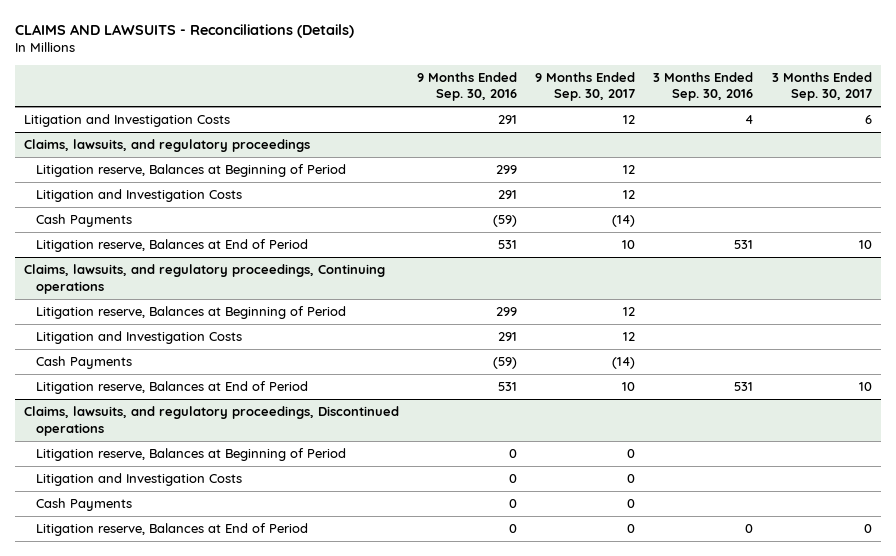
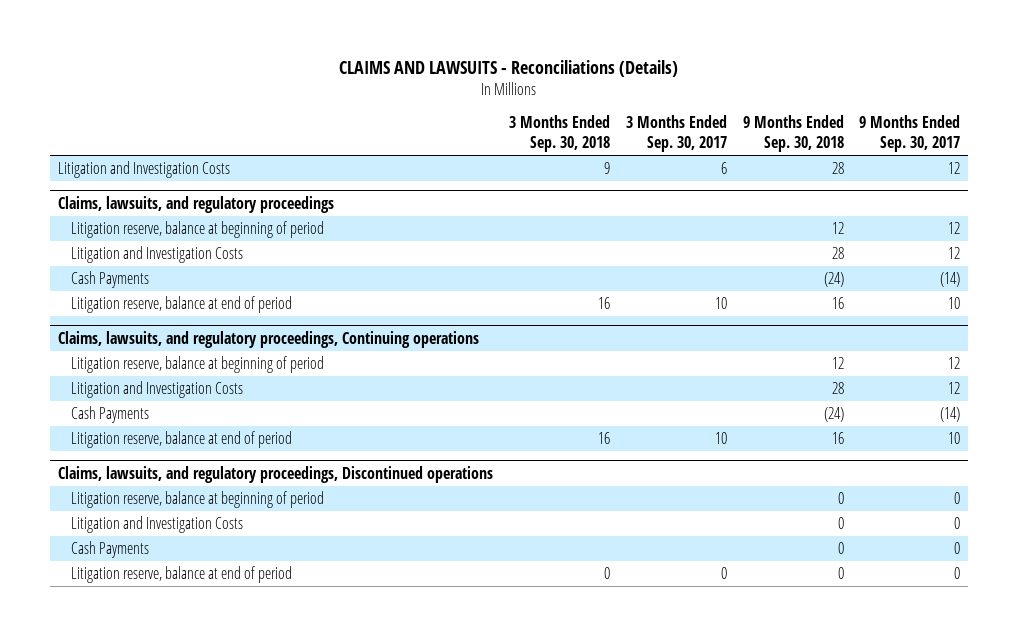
- | 9 Months Ended Sep. 30, 2016 | 9 Months Ended Sep. 30, 2017 | 3 Months Ended Sep. 30, 2016 | 3 Months Ended Sep. 30, 2017
+ | 3 Months Ended Sep. 30, 2018 | 3 Months Ended Sep. 30, 2017 | 9 Months Ended Sep. 30, 2018 | 9 Months Ended Sep. 30, 2017
@ Claims, lawsuits, and regulatory proceedings
- Litigation reserve, Balances at Beginning of Period | 299 | 12 | |
+ Litigation reserve, balance at beginning of period | | | 12 | 12
- Litigation reserve, Balances at End of Period | 531 | 10 | 531 | 10
+ Litigation reserve, balance at end of period | 16 | 10 | 16 | 10
@ Claims, lawsuits, and regulatory proceedings, Continuing operations
- Litigation reserve, Balances at Beginning of Period | 299 | 12 | |
+ Litigation reserve, balance at beginning of period | | | 12 | 12
- Litigation reserve, Balances at End of Period | 531 | 10 | 531 | 10
+ Litigation reserve, balance at end of period | 16 | 10 | 16 | 10
@ Claims, lawsuits, and regulatory proceedings, Discontinued operations
- Litigation reserve, Balances at Beginning of Period | 0 | 0 | |
+ Litigation reserve, balance at beginning of period | | | 0 | 0
- Litigation reserve, Balances at End of Period | 0 | 0 | 0 | 0
+ Litigation reserve, balance at end of period | 0 | 0 | 0 | 0

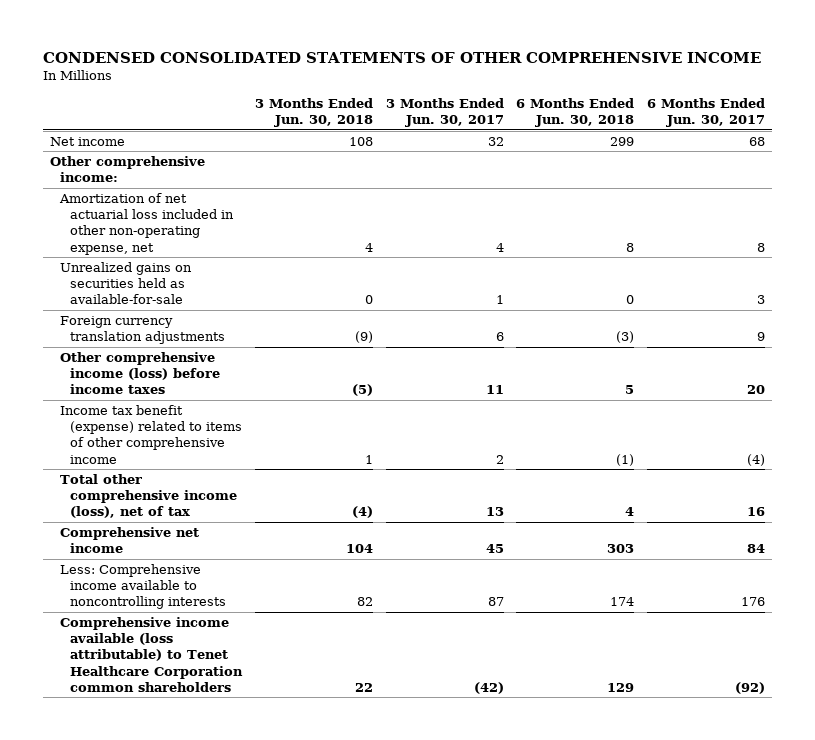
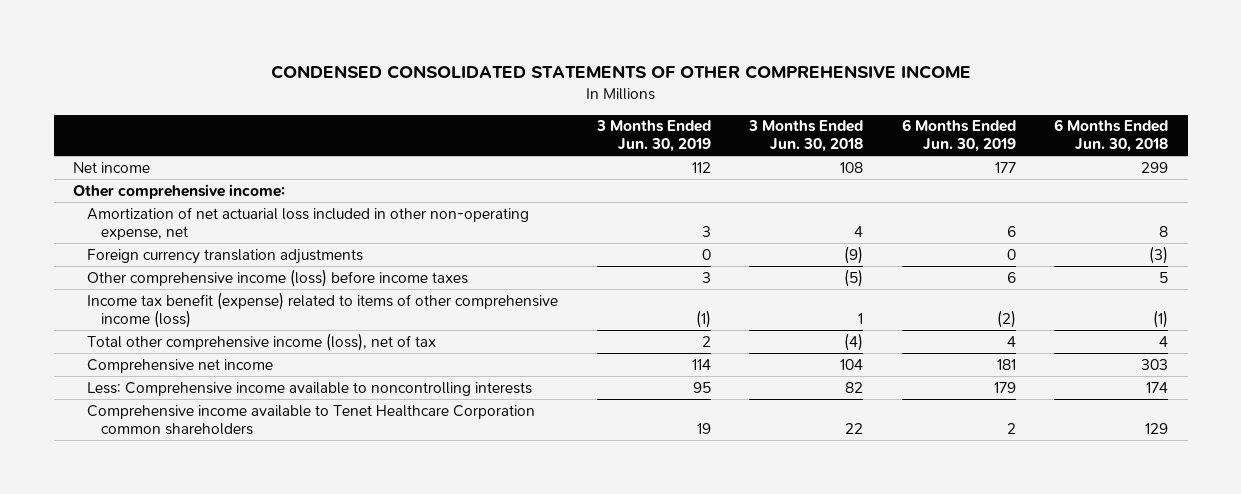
- | 3 Months Ended Jun. 30, 2018 | 3 Months Ended Jun. 30, 2017 | 6 Months Ended Jun. 30, 2018 | 6 Months Ended Jun. 30, 2017
+ | 3 Months Ended Jun. 30, 2019 | 3 Months Ended Jun. 30, 2018 | 6 Months Ended Jun. 30, 2019 | 6 Months Ended Jun. 30, 2018
- Unrealized gains on securities held as available-for-sale | 0 | 1 | 0 | 3
- Income tax benefit (expense) related to items of other comprehensive income | 1 | 2 | (1) | (4)
+ Income tax benefit (expense) related to items of other comprehensive income (loss) | (1) | 1 | (2) | (1)
- Comprehensive income available (loss attributable) to Tenet Healthcare Corporation common shareholders | 22 | (42) | 129 | (92)
+ Comprehensive income available to Tenet Healthcare Corporation common shareholders | 19 | 22 | 2 | 129

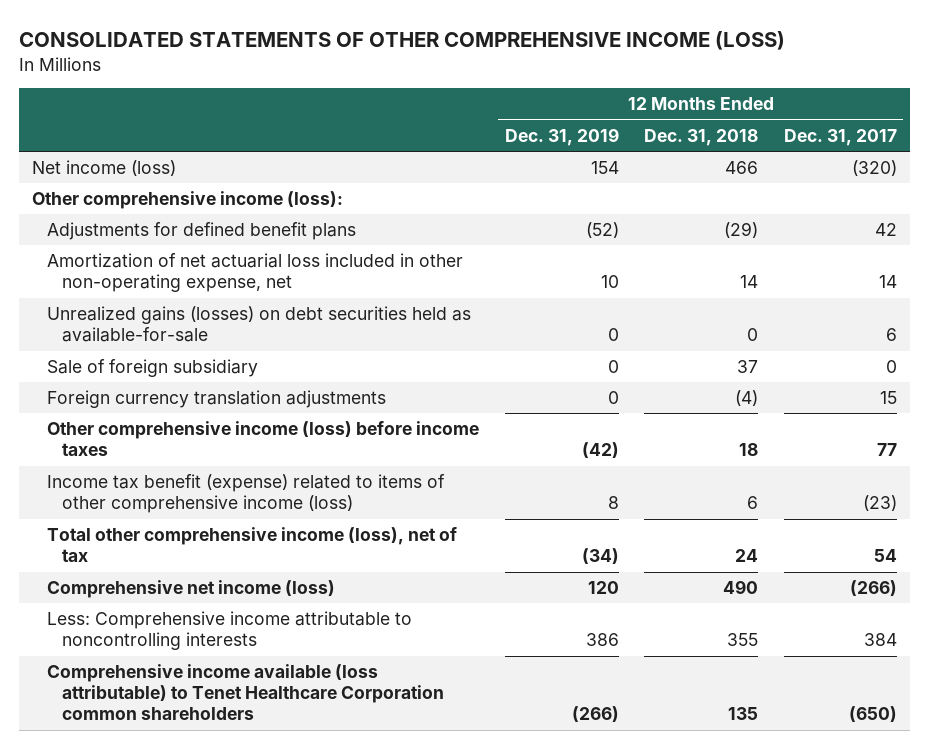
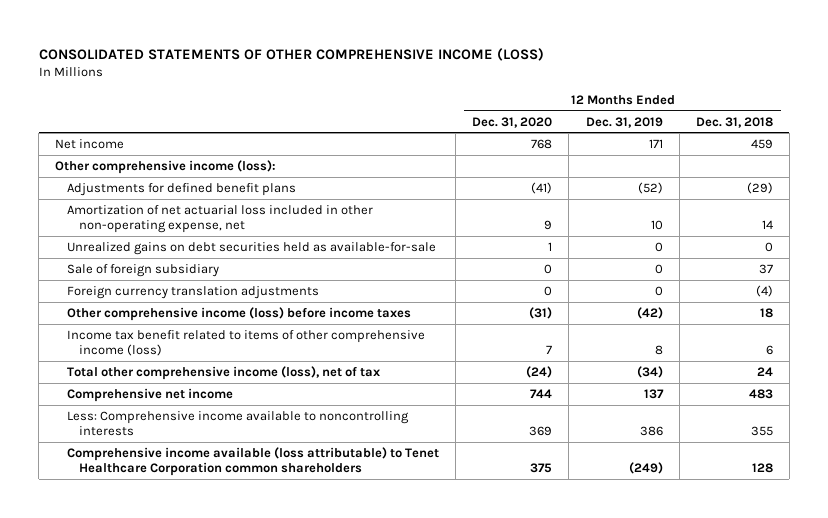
- | 12 Months Ended Dec. 31, 2019 | 12 Months Ended Dec. 31, 2018 | 12 Months Ended Dec. 31, 2017
+ | 12 Months Ended Dec. 31, 2020 | 12 Months Ended Dec. 31, 2019 | 12 Months Ended Dec. 31, 2018
- Net income (loss) | 154 | 466 | (320)
+ Net income | 768 | 171 | 459
- Unrealized gains (losses) on debt securities held as available-for-sale | 0 | 0 | 6
+ Unrealized gains on debt securities held as available-for-sale | 1 | 0 | 0
- Income tax benefit (expense) related to items of other comprehensive income (loss) | 8 | 6 | (23)
+ Income tax benefit related to items of other comprehensive income (loss) | 7 | 8 | 6
- Comprehensive net income (loss) | 120 | 490 | (266)
- Less: Comprehensive income attributable to noncontrolling interests | 386 | 355 | 384
- Comprehensive income available (loss attributable) to Tenet Healthcare Corporation common shareholders | (266) | 135 | (650)
+ Comprehensive net income | 744 | 137 | 483
+ Less: Comprehensive income available to noncontrolling interests | 369 | 386 | 355
+ Comprehensive income available (loss attributable) to Tenet Healthcare Corporation common shareholders | 375 | (249) | 128

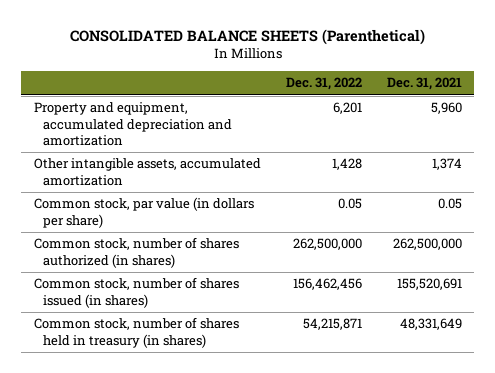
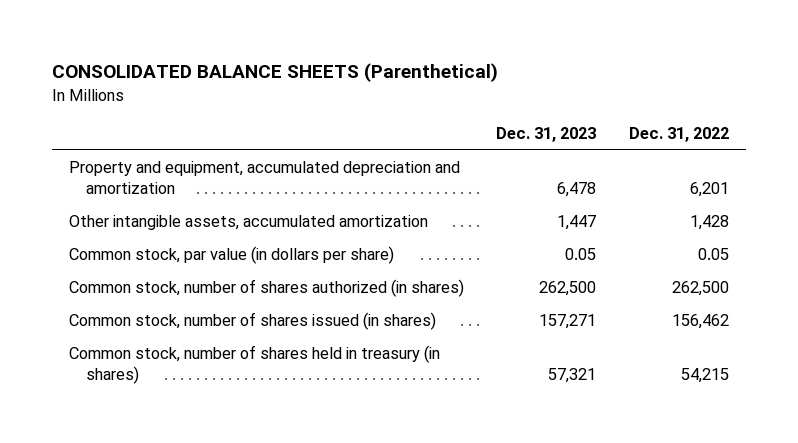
- | Dec. 31, 2022 | Dec. 31, 2021
+ | Dec. 31, 2023 | Dec. 31, 2022
- Common stock, number of shares authorized (in shares) | 262,500,000 | 262,500,000
- Common stock, number of shares issued (in shares) | 156,462,456 | 155,520,691
- Common stock, number of shares held in treasury (in shares) | 54,215,871 | 48,331,649
+ Common stock, number of shares authorized (in shares) | 262,500 | 262,500
+ Common stock, number of shares issued (in shares) | 157,271 | 156,462
+ Common stock, number of shares held in treasury (in shares) | 57,321 | 54,215

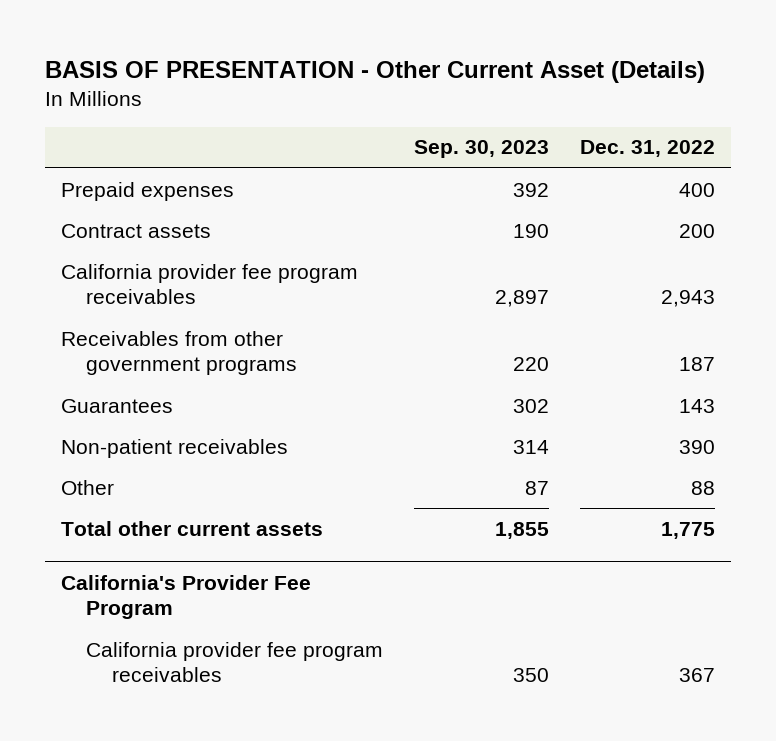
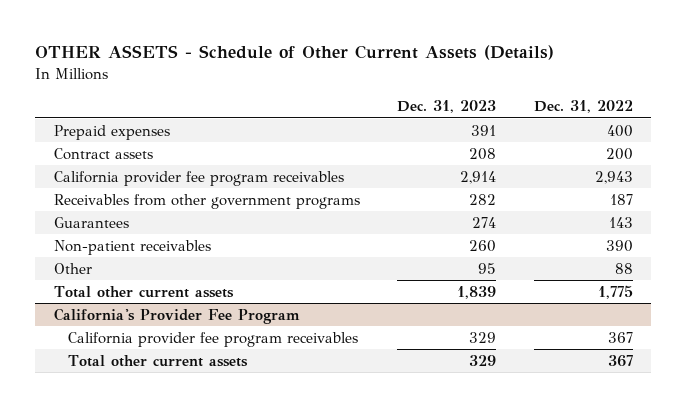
- BASIS OF PRESENTATION - Other Current Asset (Details)
+ OTHER ASSETS - Schedule of Other Current Assets (Details)
- | Sep. 30, 2023 | Dec. 31, 2022
+ | Dec. 31, 2023 | Dec. 31, 2022
@ California's Provider Fee Program
+ Total other current assets | 329 | 367

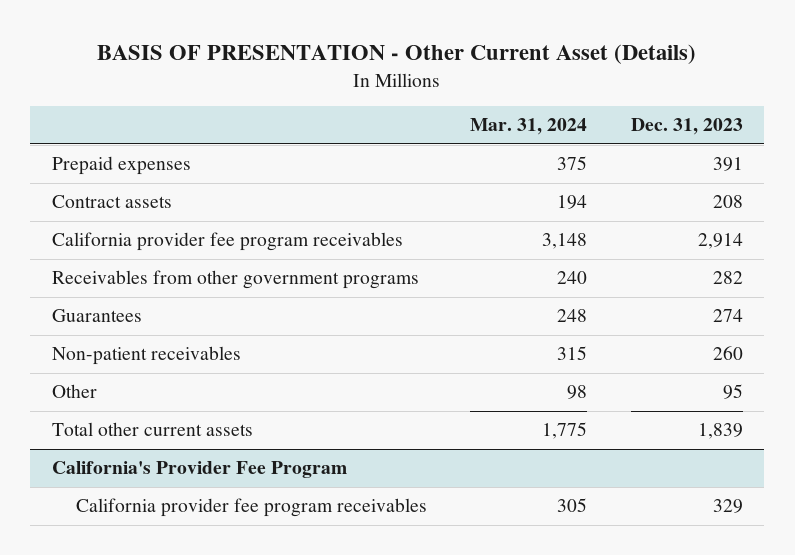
- OTHER ASSETS - Schedule of Other Current Assets (Details)
+ BASIS OF PRESENTATION - Other Current Asset (Details)
- | Dec. 31, 2023 | Dec. 31, 2022
+ | Mar. 31, 2024 | Dec. 31, 2023
@ California's Provider Fee Program
- Total other current assets | 329 | 367

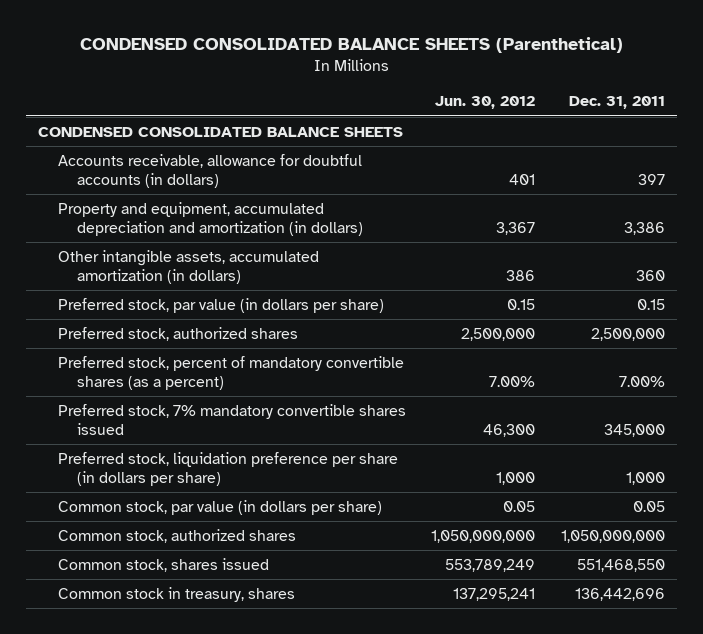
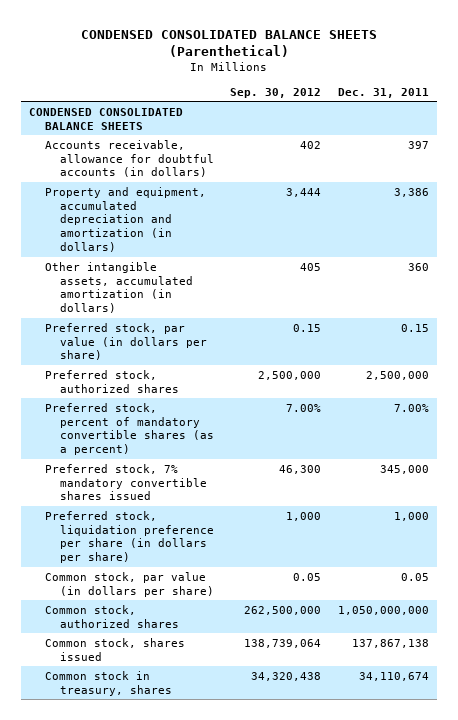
- | Jun. 30, 2012 | Dec. 31, 2011
+ | Sep. 30, 2012 | Dec. 31, 2011
- Common stock, shares issued | 553,789,249 | 551,468,550
- Common stock in treasury, shares | 137,295,241 | 136,442,696
+ Common stock, shares issued | 138,739,064 | 137,867,138
+ Common stock in treasury, shares | 34,320,438 | 34,110,674

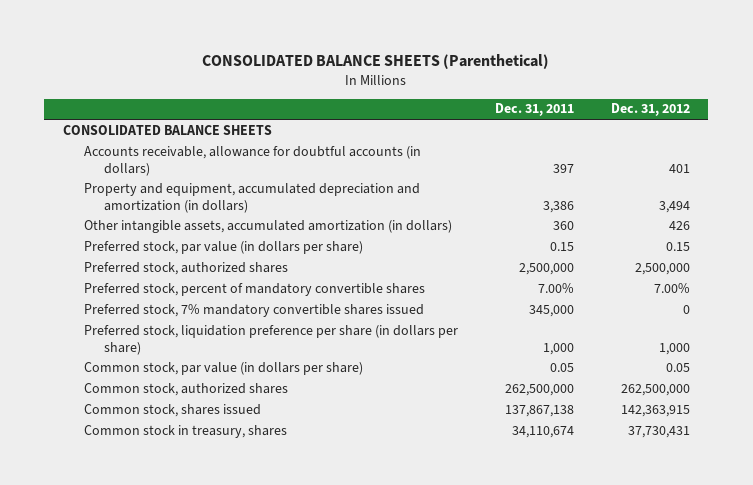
- CONDENSED CONSOLIDATED BALANCE SHEETS (Parenthetical)
+ CONSOLIDATED BALANCE SHEETS (Parenthetical)
- | Sep. 30, 2012 | Dec. 31, 2011
+ | Dec. 31, 2011 | Dec. 31, 2012
- CONDENSED CONSOLIDATED BALANCE SHEETS
+ CONSOLIDATED BALANCE SHEETS
- Preferred stock, percent of mandatory convertible shares (as a percent) | 7.00% | 7.00%
+ Preferred stock, percent of mandatory convertible shares | 7.00% | 7.00%
- Common stock, authorized shares | 262,500,000 | 1,050,000,000
+ Common stock, authorized shares | 262,500,000 | 262,500,000

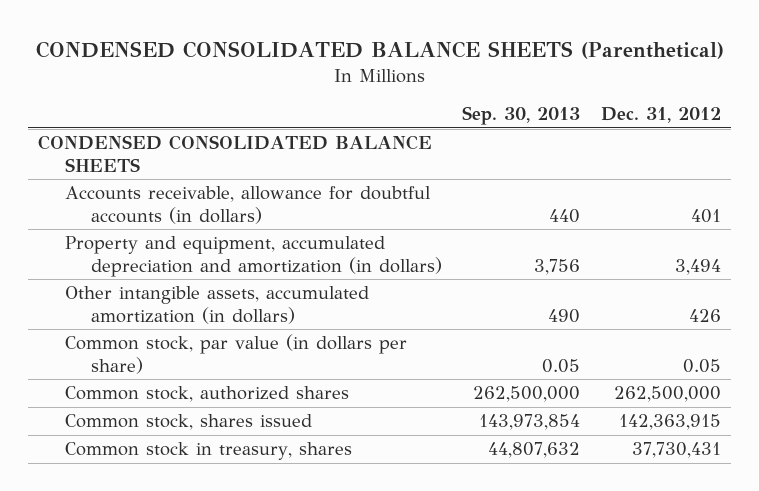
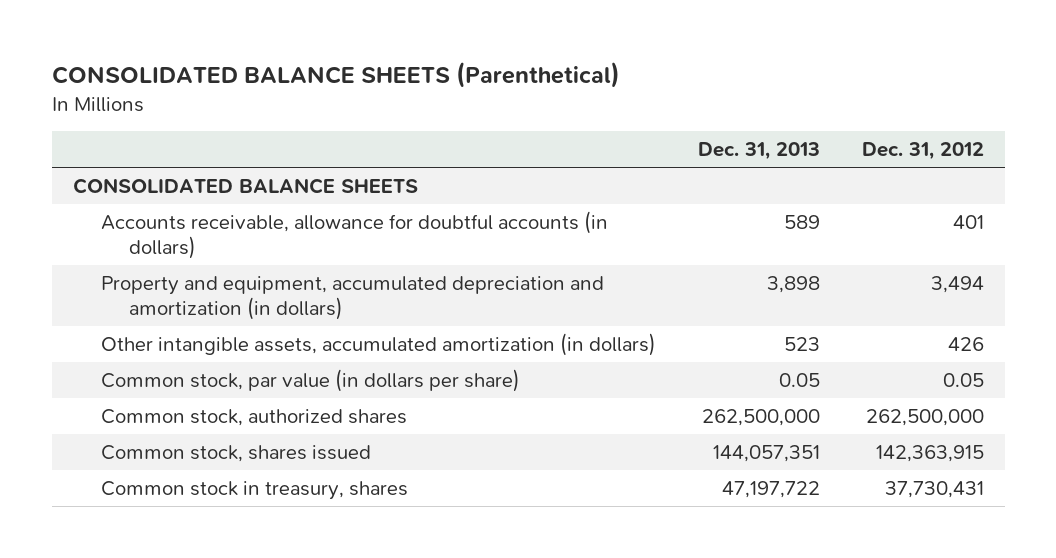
- CONDENSED CONSOLIDATED BALANCE SHEETS (Parenthetical)
+ CONSOLIDATED BALANCE SHEETS (Parenthetical)
- | Sep. 30, 2013 | Dec. 31, 2012
+ | Dec. 31, 2013 | Dec. 31, 2012
- CONDENSED CONSOLIDATED BALANCE SHEETS
+ CONSOLIDATED BALANCE SHEETS

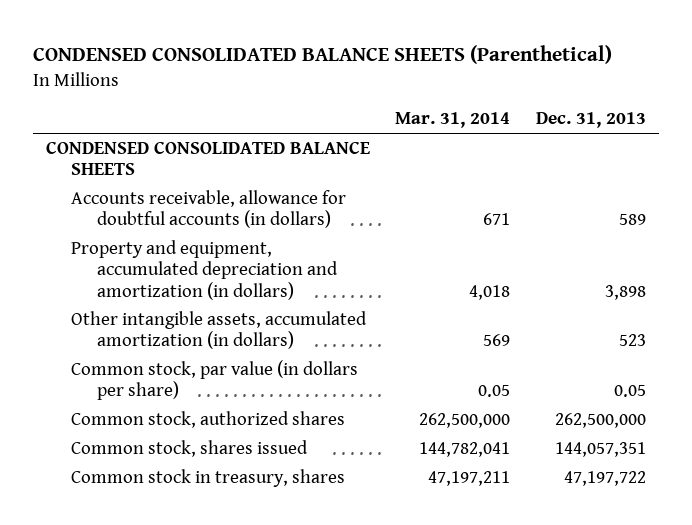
- CONSOLIDATED BALANCE SHEETS (Parenthetical)
+ CONDENSED CONSOLIDATED BALANCE SHEETS (Parenthetical)
- | Dec. 31, 2013 | Dec. 31, 2012
+ | Mar. 31, 2014 | Dec. 31, 2013
- CONSOLIDATED BALANCE SHEETS
+ CONDENSED CONSOLIDATED BALANCE SHEETS

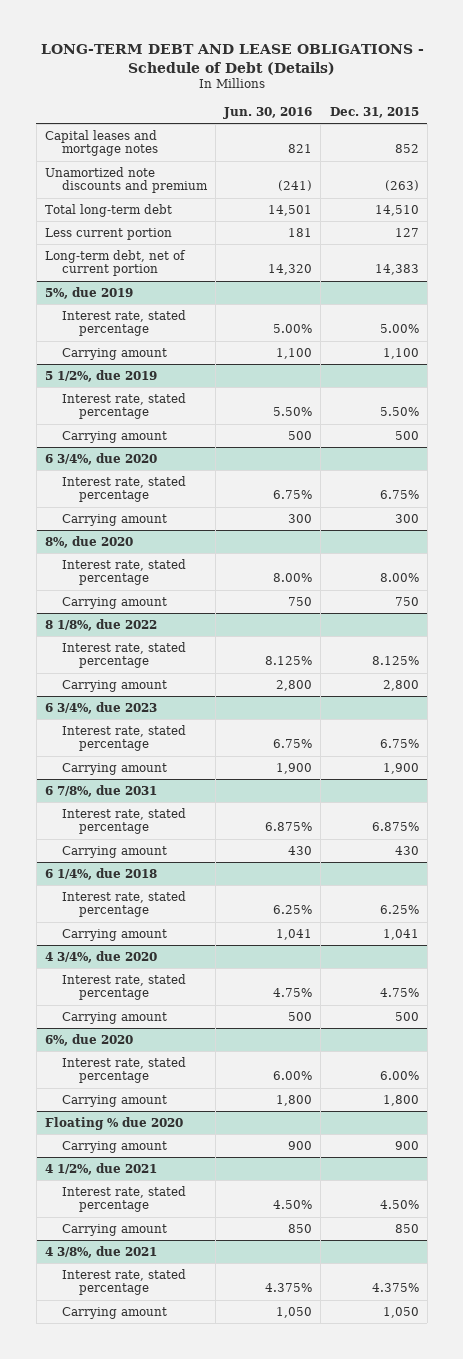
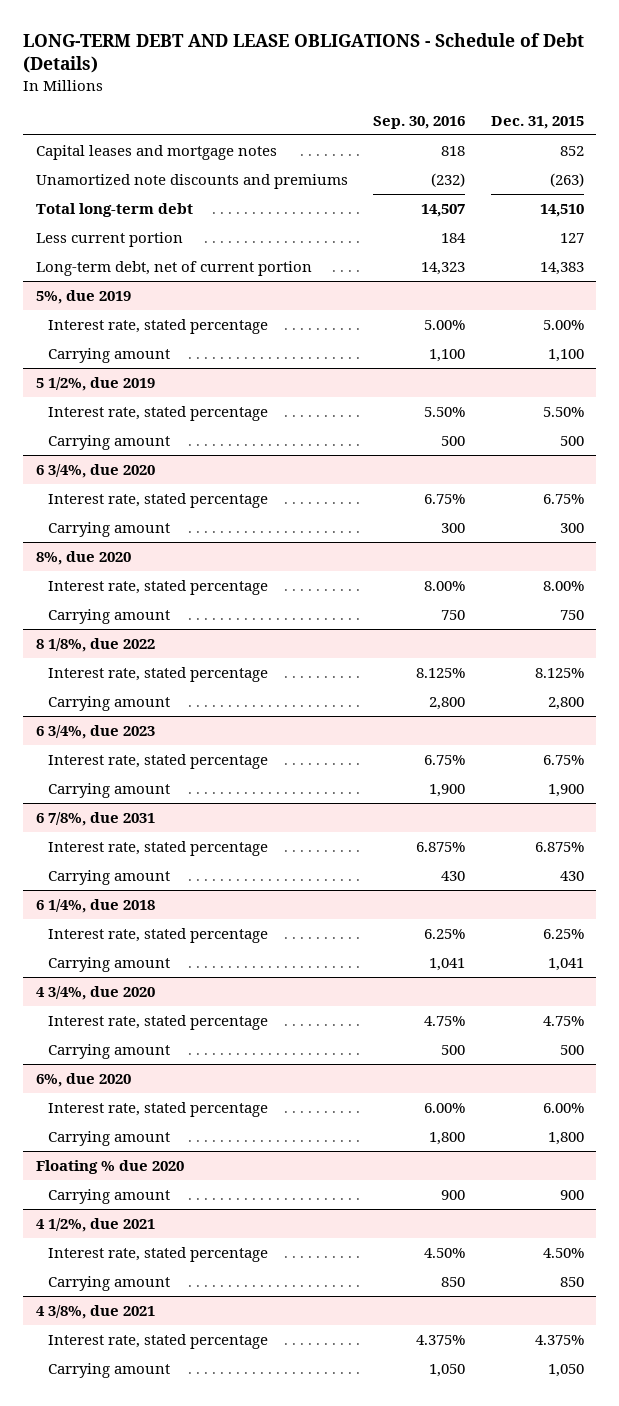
- | Jun. 30, 2016 | Dec. 31, 2015
+ | Sep. 30, 2016 | Dec. 31, 2015
- Unamortized note discounts and premium | (241) | (263)
+ Unamortized note discounts and premiums | (232) | (263)

